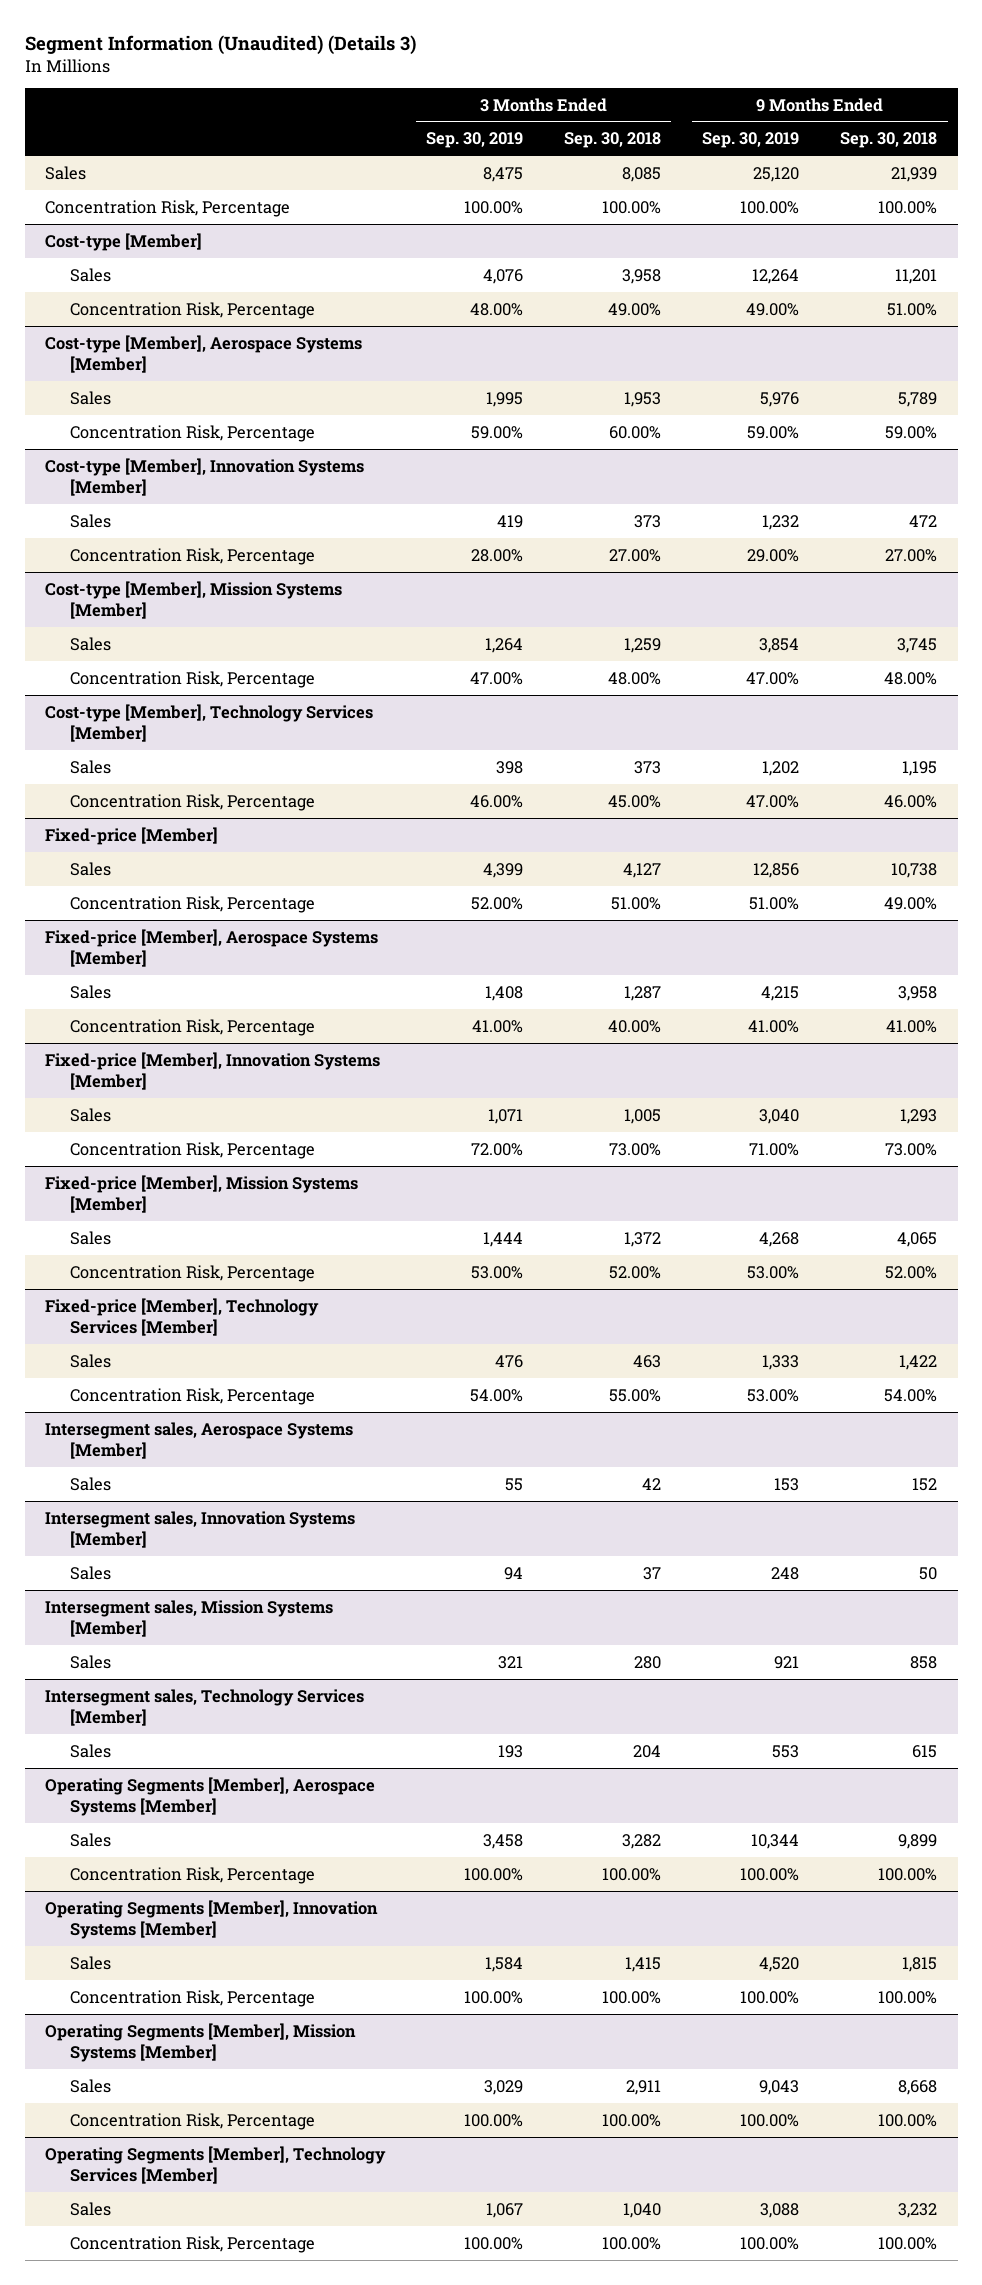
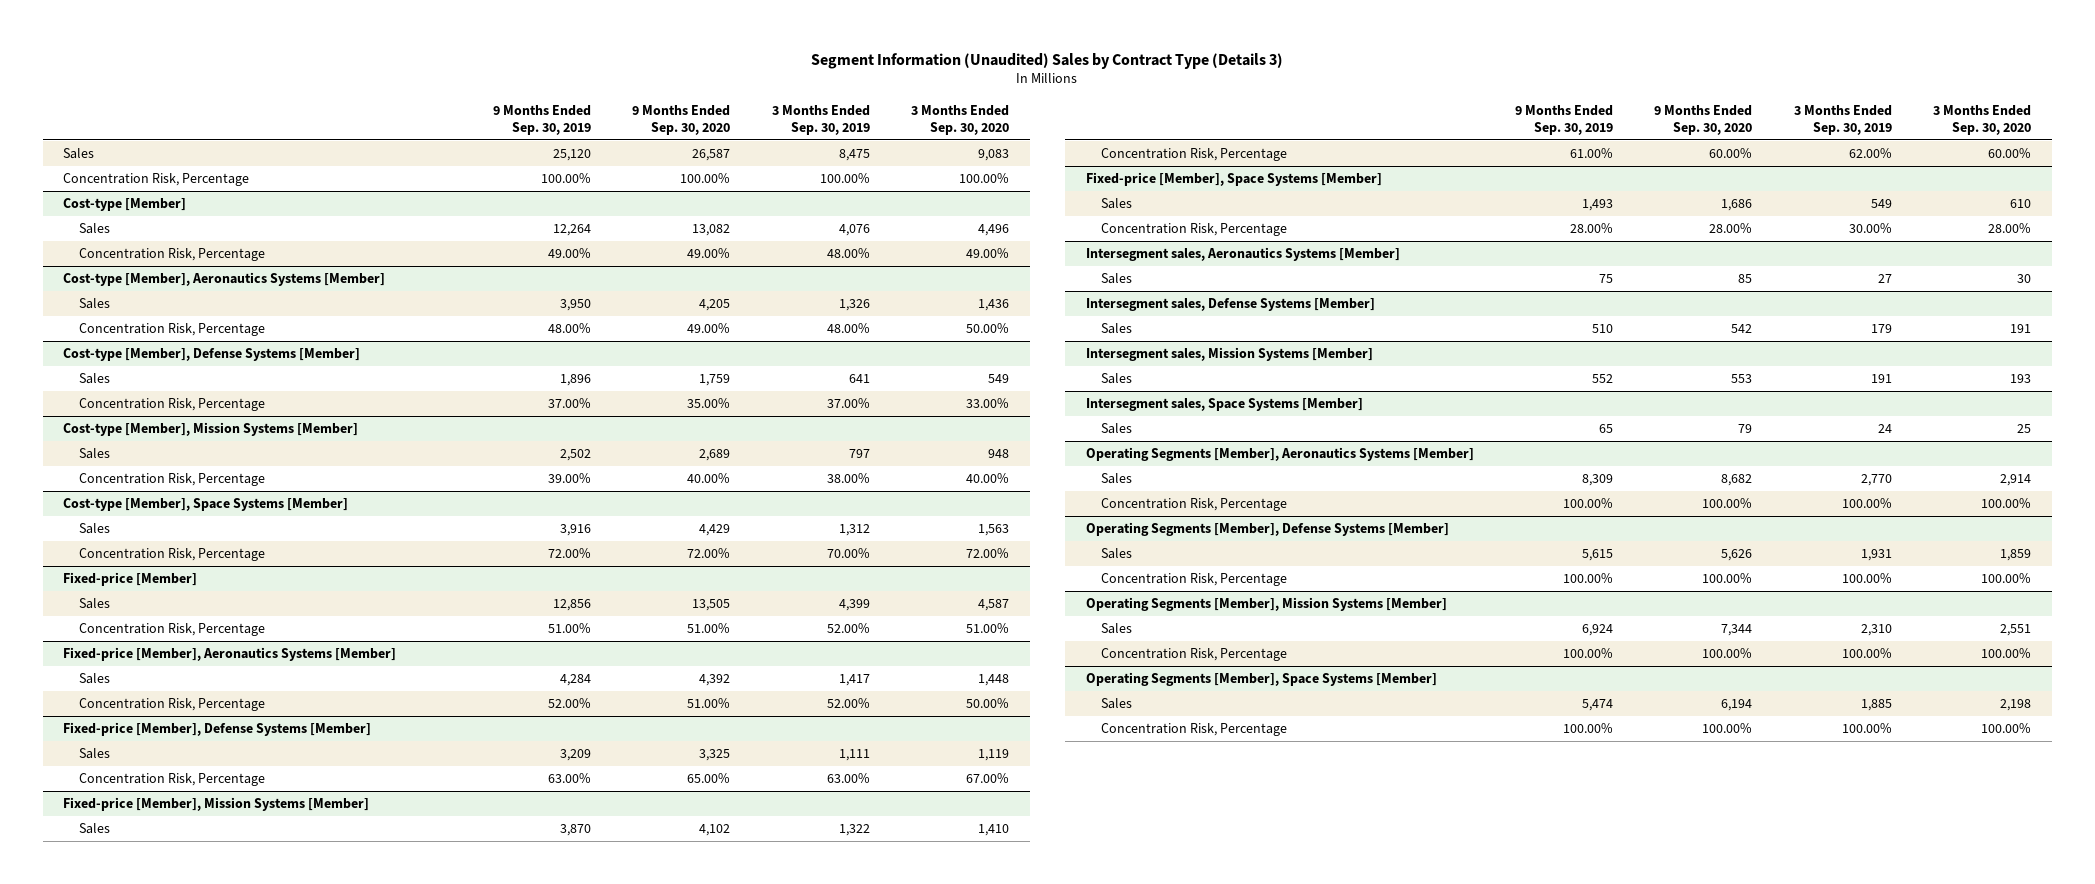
- Segment Information (Unaudited) (Details 3)
+ Segment Information (Unaudited) Sales by Contract Type (Details 3)
- | 3 Months Ended Sep. 30, 2019 | 3 Months Ended Sep. 30, 2018 | 9 Months Ended Sep. 30, 2019 | 9 Months Ended Sep. 30, 2018
+ | 9 Months Ended Sep. 30, 2019 | 9 Months Ended Sep. 30, 2020 | 3 Months Ended Sep. 30, 2019 | 3 Months Ended Sep. 30, 2020
- Cost-type [Member], Aerospace Systems [Member]
- Sales | 1,995 | 1,953 | 5,976 | 5,789
- Concentration Risk, Percentage | 59.00% | 60.00% | 59.00% | 59.00%
- Cost-type [Member], Innovation Systems [Member]
- Sales | 419 | 373 | 1,232 | 472
- Concentration Risk, Percentage | 28.00% | 27.00% | 29.00% | 27.00%
+ Cost-type [Member], Aeronautics Systems [Member]
+ Sales | 3,950 | 4,205 | 1,326 | 1,436
+ Concentration Risk, Percentage | 48.00% | 49.00% | 48.00% | 50.00%
+ Cost-type [Member], Defense Systems [Member]
+ Sales | 1,896 | 1,759 | 641 | 549
+ Concentration Risk, Percentage | 37.00% | 35.00% | 37.00% | 33.00%
@ Cost-type [Member], Mission Systems [Member]
- Sales | 1,264 | 1,259 | 3,854 | 3,745
- Concentration Risk, Percentage | 47.00% | 48.00% | 47.00% | 48.00%
- Cost-type [Member], Technology Services [Member]
- Sales | 398 | 373 | 1,202 | 1,195
- Concentration Risk, Percentage | 46.00% | 45.00% | 47.00% | 46.00%
@ Cost-type [Member], Mission Systems [Member]
+ Sales | 2,502 | 2,689 | 797 | 948
+ Concentration Risk, Percentage | 39.00% | 40.00% | 38.00% | 40.00%
+ Cost-type [Member], Space Systems [Member]
+ Sales | 3,916 | 4,429 | 1,312 | 1,563
+ Concentration Risk, Percentage | 72.00% | 72.00% | 70.00% | 72.00%
- Fixed-price [Member], Aerospace Systems [Member]
- Sales | 1,408 | 1,287 | 4,215 | 3,958
- Concentration Risk, Percentage | 41.00% | 40.00% | 41.00% | 41.00%
- Fixed-price [Member], Innovation Systems [Member]
- Sales | 1,071 | 1,005 | 3,040 | 1,293
- Concentration Risk, Percentage | 72.00% | 73.00% | 71.00% | 73.00%
+ Fixed-price [Member], Aeronautics Systems [Member]
+ Sales | 4,284 | 4,392 | 1,417 | 1,448
+ Concentration Risk, Percentage | 52.00% | 51.00% | 52.00% | 50.00%
+ Fixed-price [Member], Defense Systems [Member]
+ Sales | 3,209 | 3,325 | 1,111 | 1,119
+ Concentration Risk, Percentage | 63.00% | 65.00% | 63.00% | 67.00%
@ Fixed-price [Member], Mission Systems [Member]
- Sales | 1,444 | 1,372 | 4,268 | 4,065
- Concentration Risk, Percentage | 53.00% | 52.00% | 53.00% | 52.00%
- Fixed-price [Member], Technology Services [Member]
- Sales | 476 | 463 | 1,333 | 1,422
- Concentration Risk, Percentage | 54.00% | 55.00% | 53.00% | 54.00%
- Intersegment sales, Aerospace Systems [Member]
- Sales | 55 | 42 | 153 | 152
- Intersegment sales, Innovation Systems [Member]
- Sales | 94 | 37 | 248 | 50
@ Fixed-price [Member], Mission Systems [Member]
+ Sales | 3,870 | 4,102 | 1,322 | 1,410
+ Concentration Risk, Percentage | 61.00% | 60.00% | 62.00% | 60.00%
+ Fixed-price [Member], Space Systems [Member]
+ Sales | 1,493 | 1,686 | 549 | 610
+ Concentration Risk, Percentage | 28.00% | 28.00% | 30.00% | 28.00%
+ Intersegment sales, Aeronautics Systems [Member]
+ Sales | 75 | 85 | 27 | 30
+ Intersegment sales, Defense Systems [Member]
+ Sales | 510 | 542 | 179 | 191
@ Intersegment sales, Mission Systems [Member]
- Sales | 321 | 280 | 921 | 858
- Intersegment sales, Technology Services [Member]
- Sales | 193 | 204 | 553 | 615
- Operating Segments [Member], Aerospace Systems [Member]
- Sales | 3,458 | 3,282 | 10,344 | 9,899
@ Intersegment sales, Mission Systems [Member]
+ Sales | 552 | 553 | 191 | 193
+ Intersegment sales, Space Systems [Member]
+ Sales | 65 | 79 | 24 | 25
+ Operating Segments [Member], Aeronautics Systems [Member]
+ Sales | 8,309 | 8,682 | 2,770 | 2,914
- Operating Segments [Member], Innovation Systems [Member]
- Sales | 1,584 | 1,415 | 4,520 | 1,815
+ Operating Segments [Member], Defense Systems [Member]
+ Sales | 5,615 | 5,626 | 1,931 | 1,859
@ Operating Segments [Member], Mission Systems [Member]
- Sales | 3,029 | 2,911 | 9,043 | 8,668
+ Sales | 6,924 | 7,344 | 2,310 | 2,551
- Operating Segments [Member], Technology Services [Member]
- Sales | 1,067 | 1,040 | 3,088 | 3,232
+ Operating Segments [Member], Space Systems [Member]
+ Sales | 5,474 | 6,194 | 1,885 | 2,198

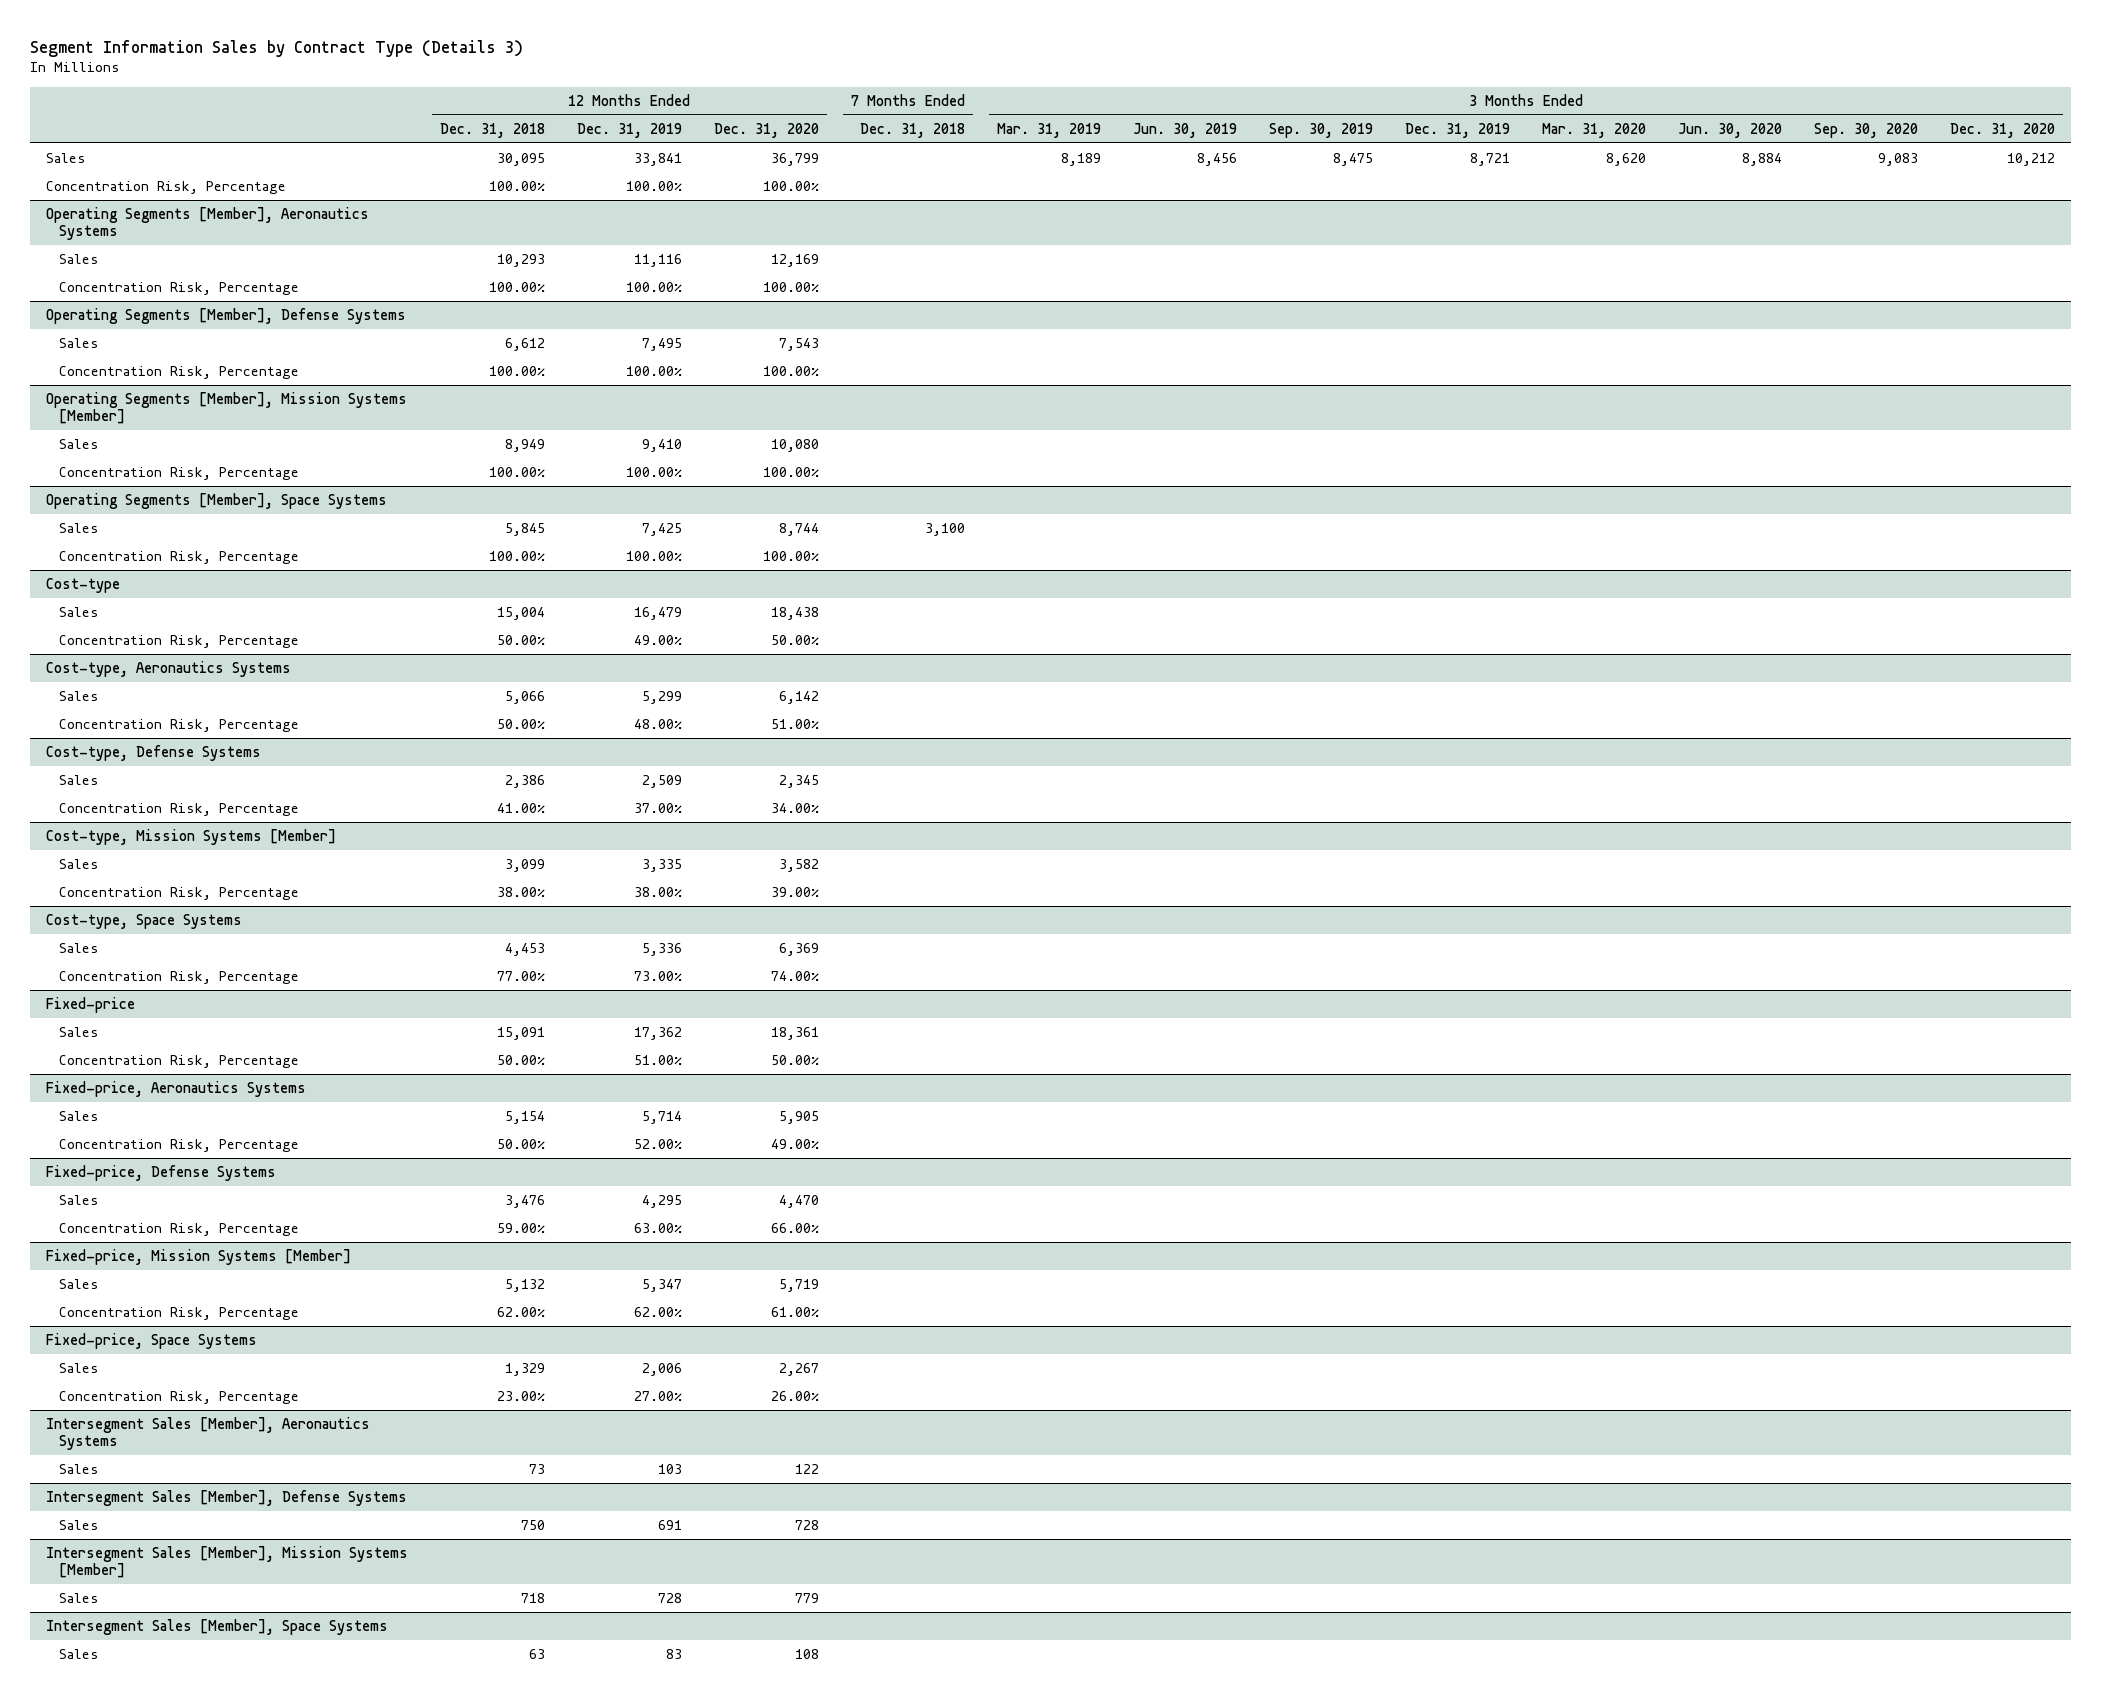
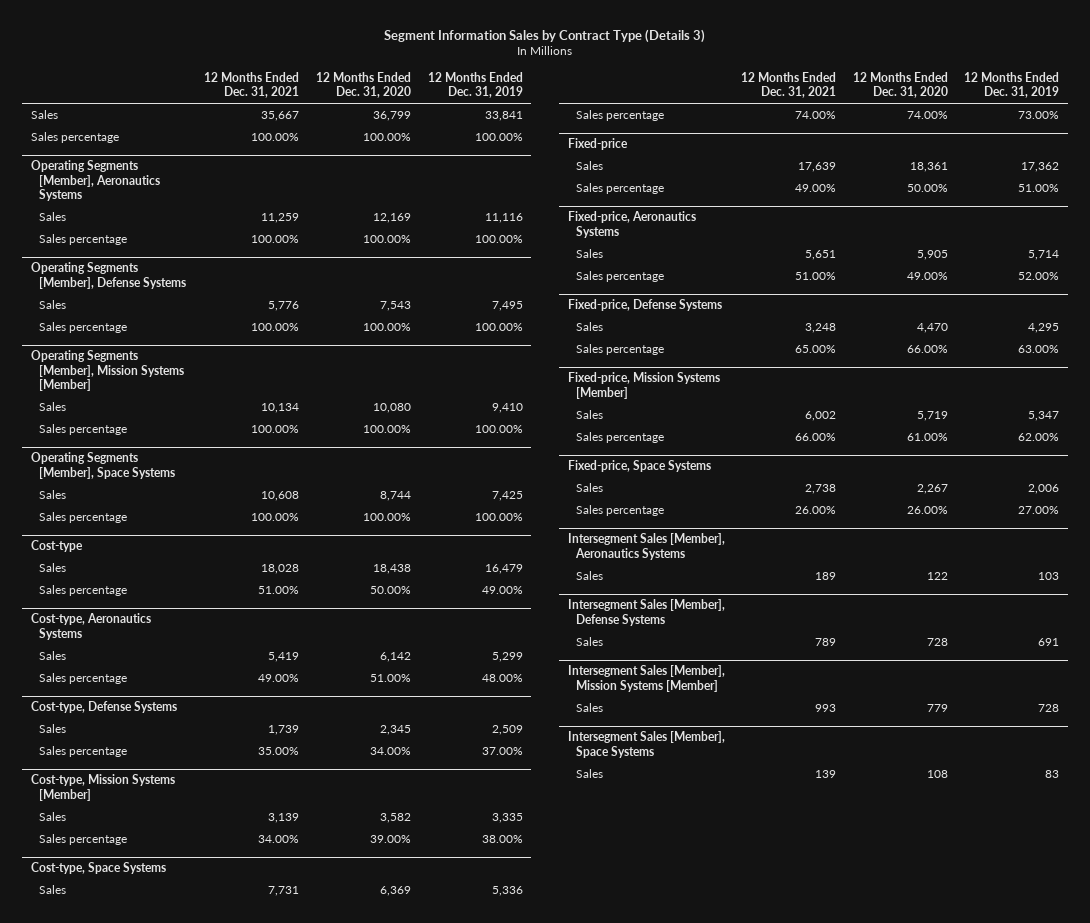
- | 12 Months Ended Dec. 31, 2018 | 12 Months Ended Dec. 31, 2019 | 12 Months Ended Dec. 31, 2020 | 7 Months Ended Dec. 31, 2018 | 3 Months Ended Mar. 31, 2019 | 3 Months Ended Jun. 30, 2019 | 3 Months Ended Sep. 30, 2019 | 3 Months Ended Dec. 31, 2019 | 3 Months Ended Mar. 31, 2020 | 3 Months Ended Jun. 30, 2020 | 3 Months Ended Sep. 30, 2020 | 3 Months Ended Dec. 31, 2020
+ | 12 Months Ended Dec. 31, 2021 | 12 Months Ended Dec. 31, 2020 | 12 Months Ended Dec. 31, 2019
- Concentration Risk, Percentage | 100.00% | 100.00% | 100.00% | | | | | | | | |
+ Sales percentage | 100.00% | 100.00% | 100.00%
@ Operating Segments [Member], Aeronautics Systems
- Concentration Risk, Percentage | 100.00% | 100.00% | 100.00% | | | | | | | | |
+ Sales percentage | 100.00% | 100.00% | 100.00%
@ Operating Segments [Member], Defense Systems
- Concentration Risk, Percentage | 100.00% | 100.00% | 100.00% | | | | | | | | |
+ Sales percentage | 100.00% | 100.00% | 100.00%
@ Operating Segments [Member], Mission Systems [Member]
- Concentration Risk, Percentage | 100.00% | 100.00% | 100.00% | | | | | | | | |
+ Sales percentage | 100.00% | 100.00% | 100.00%
@ Operating Segments [Member], Space Systems
- Concentration Risk, Percentage | 100.00% | 100.00% | 100.00% | | | | | | | | |
+ Sales percentage | 100.00% | 100.00% | 100.00%
@ Cost-type
- Concentration Risk, Percentage | 50.00% | 49.00% | 50.00% | | | | | | | | |
+ Sales percentage | 51.00% | 50.00% | 49.00%
@ Cost-type, Aeronautics Systems
- Concentration Risk, Percentage | 50.00% | 48.00% | 51.00% | | | | | | | | |
+ Sales percentage | 49.00% | 51.00% | 48.00%
@ Cost-type, Defense Systems
- Concentration Risk, Percentage | 41.00% | 37.00% | 34.00% | | | | | | | | |
+ Sales percentage | 35.00% | 34.00% | 37.00%
@ Cost-type, Mission Systems [Member]
- Concentration Risk, Percentage | 38.00% | 38.00% | 39.00% | | | | | | | | |
+ Sales percentage | 34.00% | 39.00% | 38.00%
@ Cost-type, Space Systems
- Concentration Risk, Percentage | 77.00% | 73.00% | 74.00% | | | | | | | | |
+ Sales percentage | 74.00% | 74.00% | 73.00%
@ Fixed-price
- Concentration Risk, Percentage | 50.00% | 51.00% | 50.00% | | | | | | | | |
+ Sales percentage | 49.00% | 50.00% | 51.00%
@ Fixed-price, Aeronautics Systems
- Concentration Risk, Percentage | 50.00% | 52.00% | 49.00% | | | | | | | | |
+ Sales percentage | 51.00% | 49.00% | 52.00%
@ Fixed-price, Defense Systems
- Concentration Risk, Percentage | 59.00% | 63.00% | 66.00% | | | | | | | | |
+ Sales percentage | 65.00% | 66.00% | 63.00%
@ Fixed-price, Mission Systems [Member]
- Concentration Risk, Percentage | 62.00% | 62.00% | 61.00% | | | | | | | | |
+ Sales percentage | 66.00% | 61.00% | 62.00%
@ Fixed-price, Space Systems
- Concentration Risk, Percentage | 23.00% | 27.00% | 26.00% | | | | | | | | |
+ Sales percentage | 26.00% | 26.00% | 27.00%

